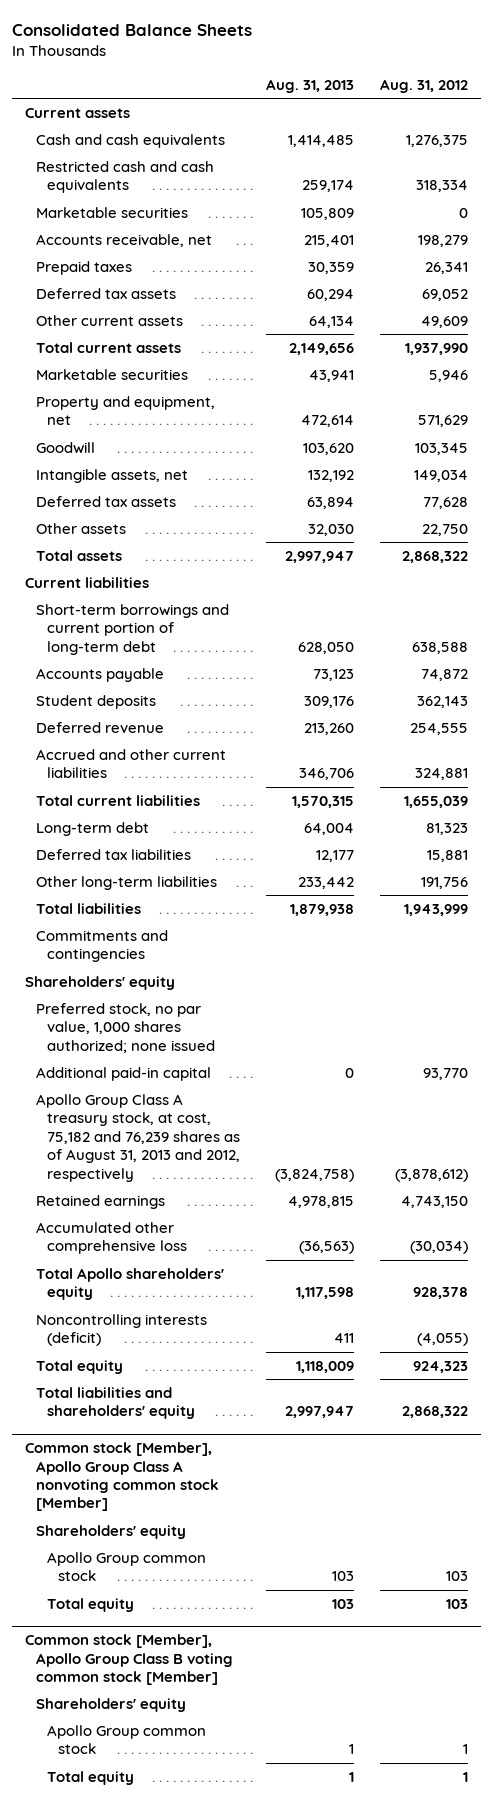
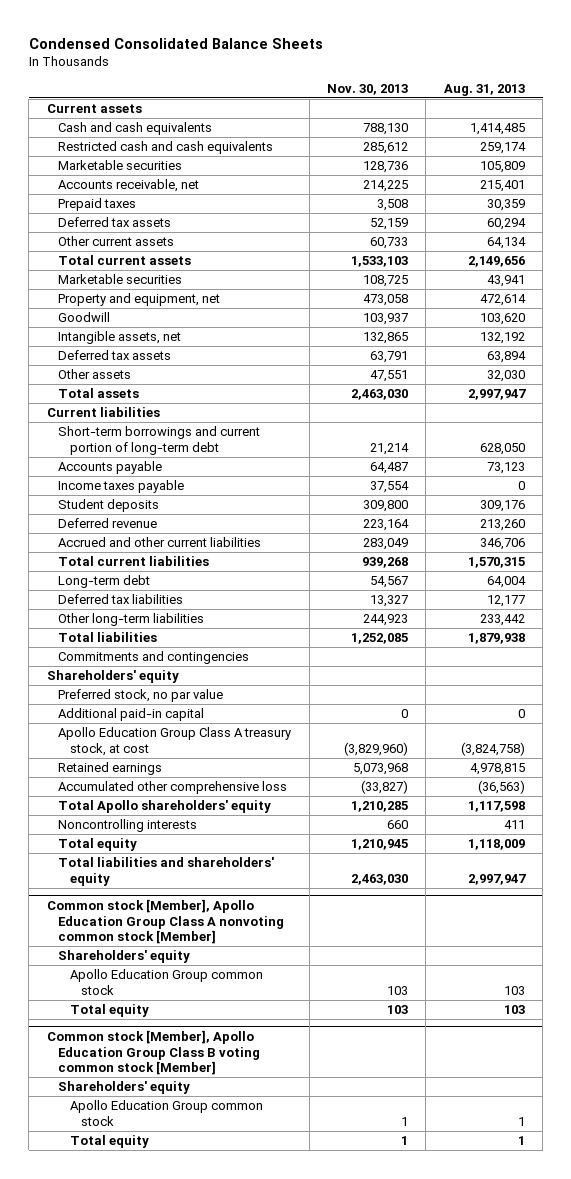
- Consolidated Balance Sheets
+ Condensed Consolidated Balance Sheets
- | Aug. 31, 2013 | Aug. 31, 2012
+ | Nov. 30, 2013 | Aug. 31, 2013
+ Income taxes payable | 37,554 | 0
- Preferred stock, no par value, 1,000 shares authorized; none issued
+ Preferred stock, no par value
- Apollo Group Class A treasury stock, at cost, 75,182 and 76,239 shares as of August 31, 2013 and 2012, respectively | (3,824,758) | (3,878,612)
+ Apollo Education Group Class A treasury stock, at cost | (3,829,960) | (3,824,758)
- Noncontrolling interests (deficit) | 411 | (4,055)
+ Noncontrolling interests | 660 | 411
- Common stock [Member], Apollo Group Class A nonvoting common stock [Member]
+ Common stock [Member], Apollo Education Group Class A nonvoting common stock [Member]
- Apollo Group common stock | 103 | 103
+ Apollo Education Group common stock | 103 | 103
- Common stock [Member], Apollo Group Class B voting common stock [Member]
+ Common stock [Member], Apollo Education Group Class B voting common stock [Member]
- Apollo Group common stock | 1 | 1
+ Apollo Education Group common stock | 1 | 1

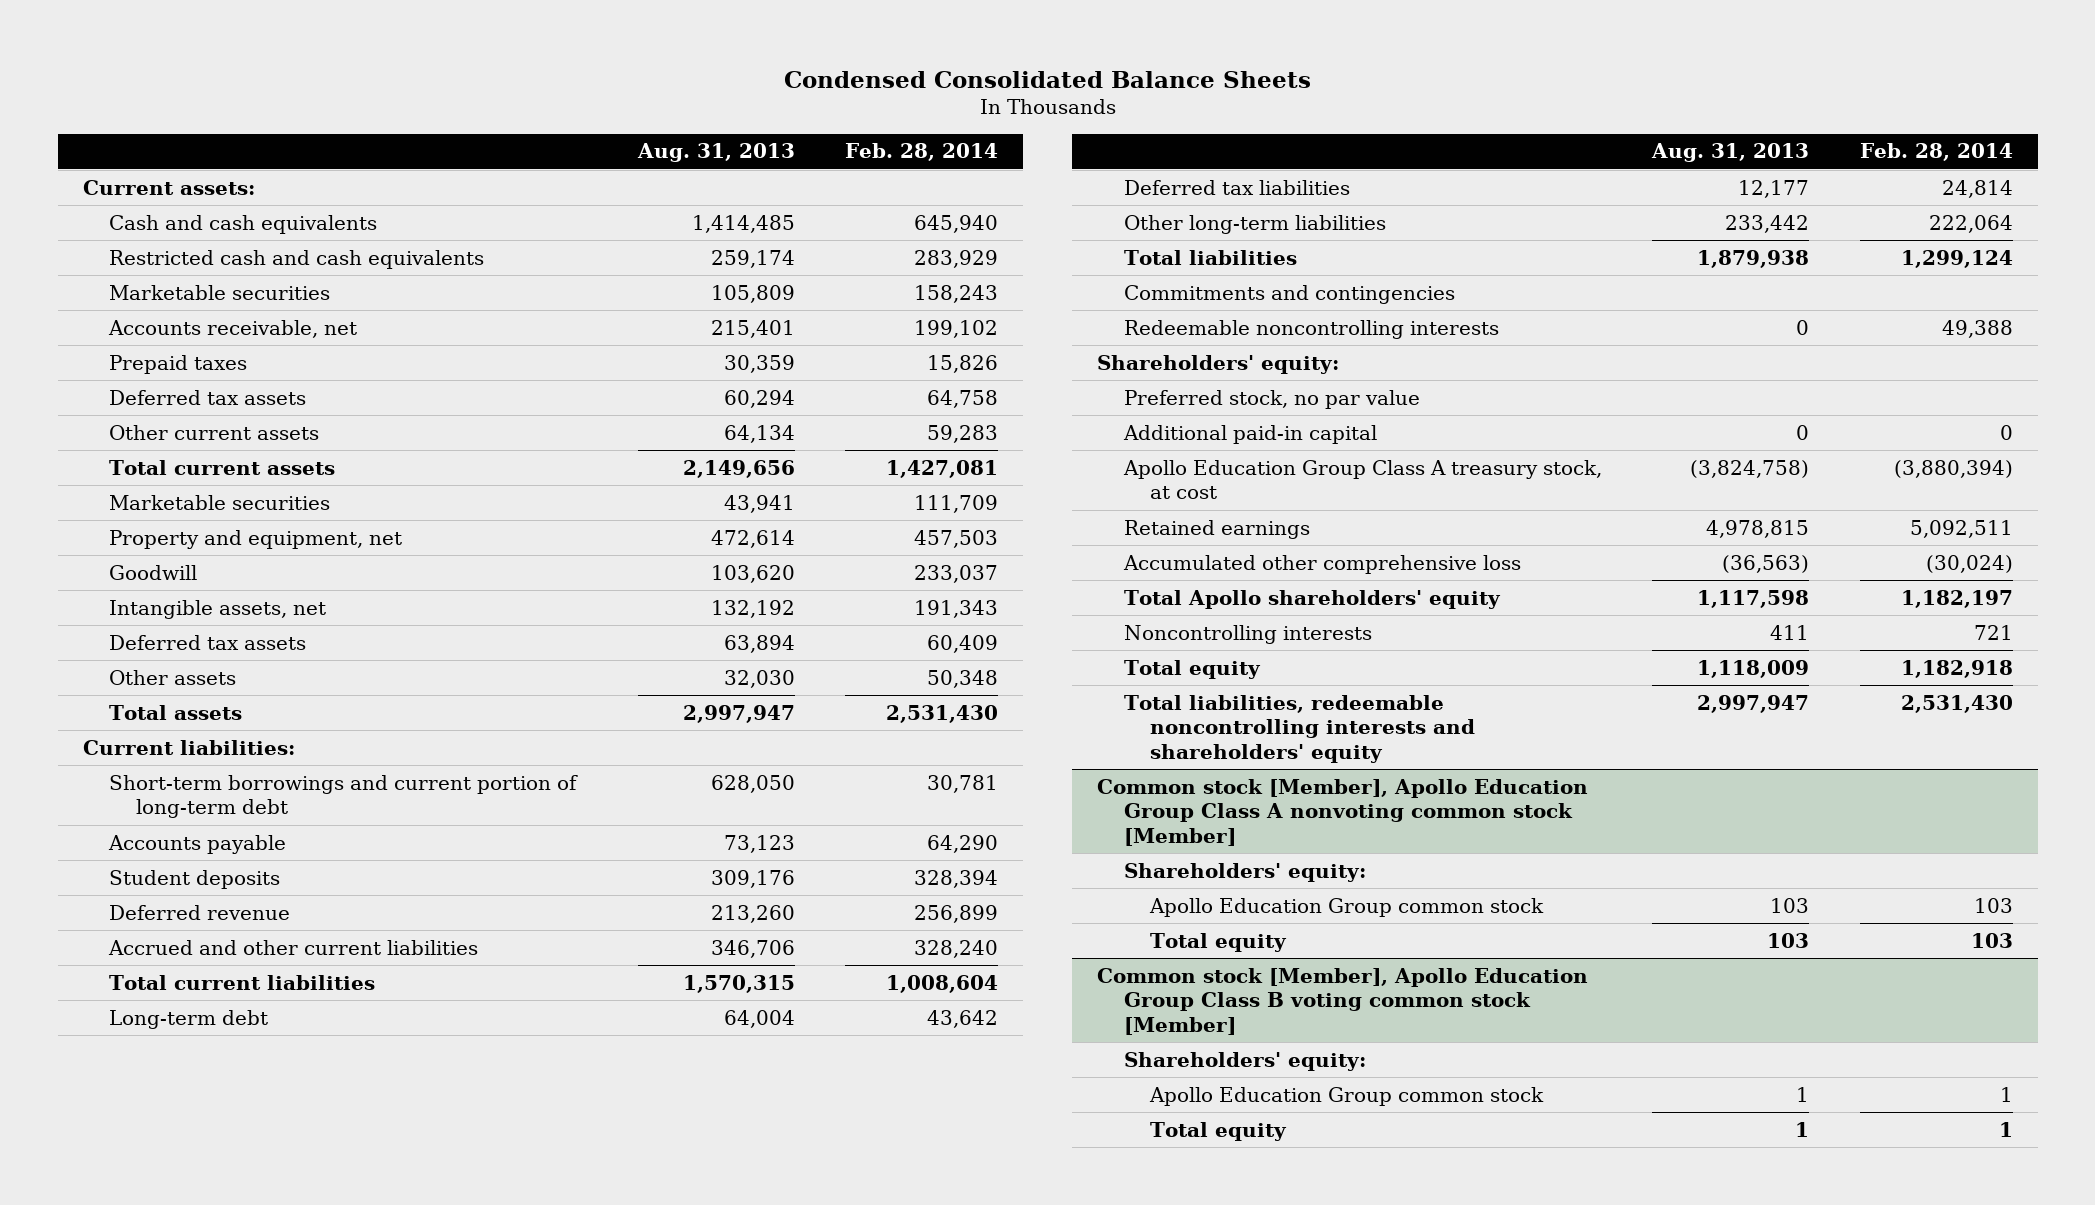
- | Nov. 30, 2013 | Aug. 31, 2013
+ | Aug. 31, 2013 | Feb. 28, 2014
- Current assets
+ Current assets:
- Current liabilities
+ Current liabilities:
- Income taxes payable | 37,554 | 0
- Shareholders' equity
+ Redeemable noncontrolling interests | 0 | 49,388
+ Shareholders' equity:
- Total liabilities and shareholders' equity | 2,463,030 | 2,997,947
+ Total liabilities, redeemable noncontrolling interests and shareholders' equity | 2,997,947 | 2,531,430
@ Common stock [Member], Apollo Education Group Class A nonvoting common stock [Member]
- Shareholders' equity
+ Shareholders' equity:
@ Common stock [Member], Apollo Education Group Class B voting common stock [Member]
- Shareholders' equity
+ Shareholders' equity:

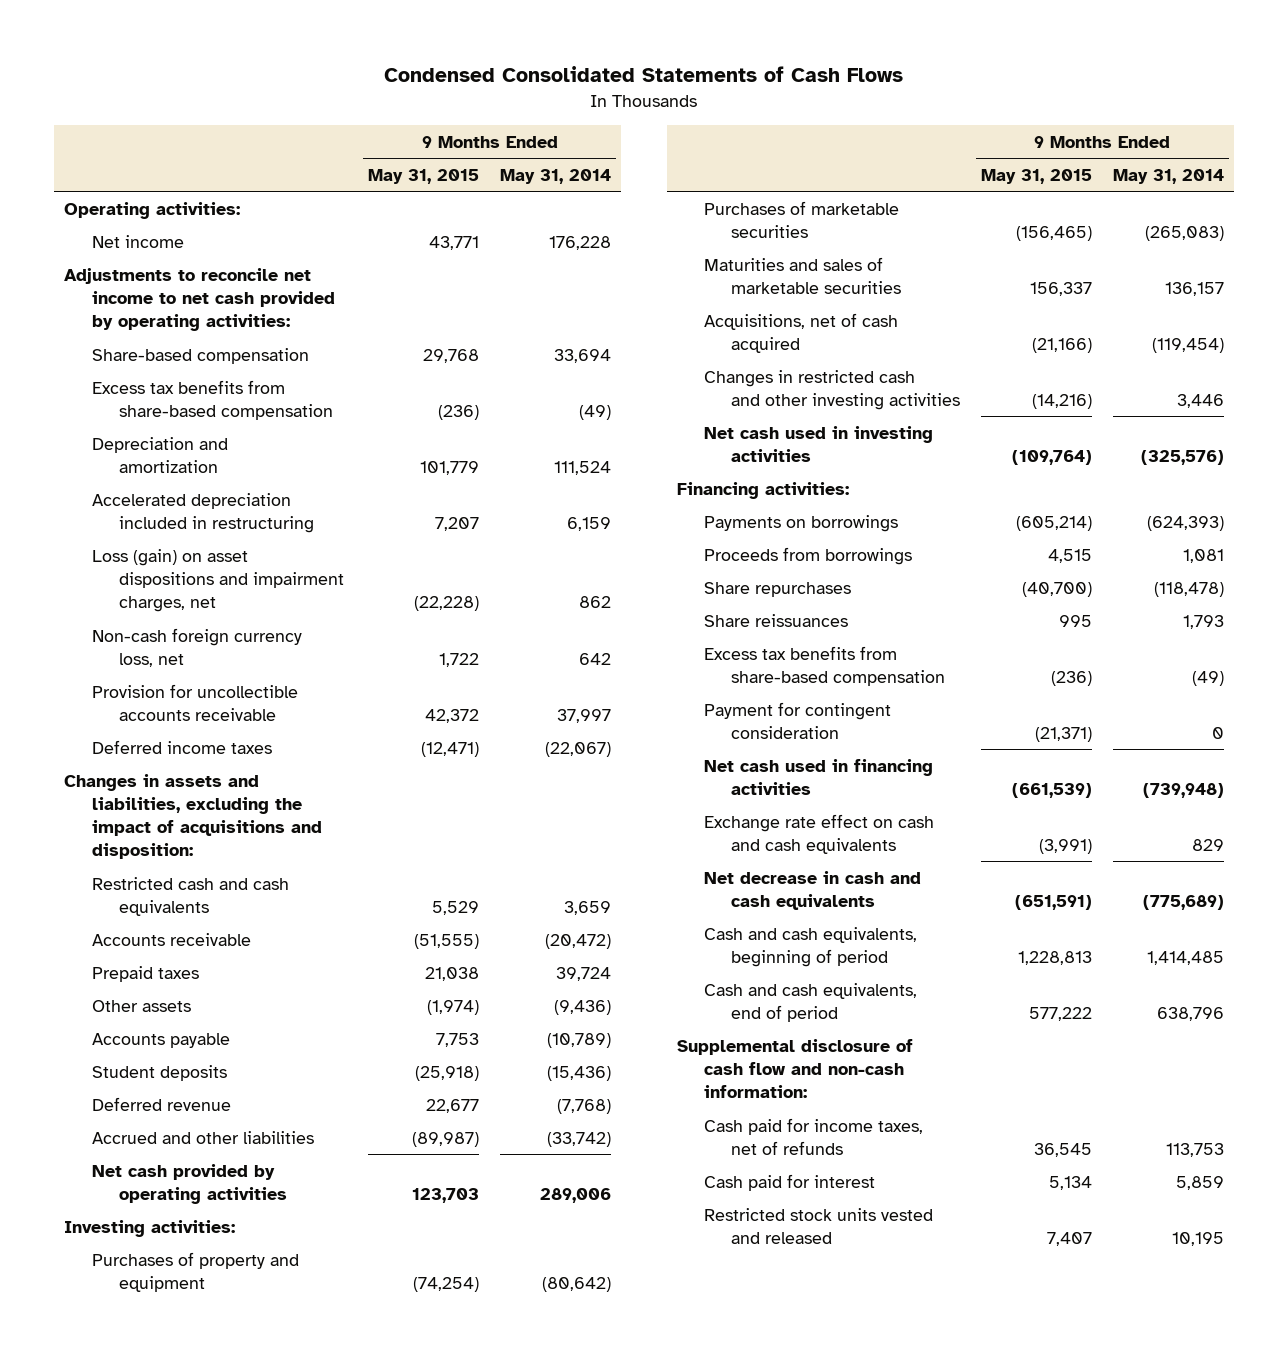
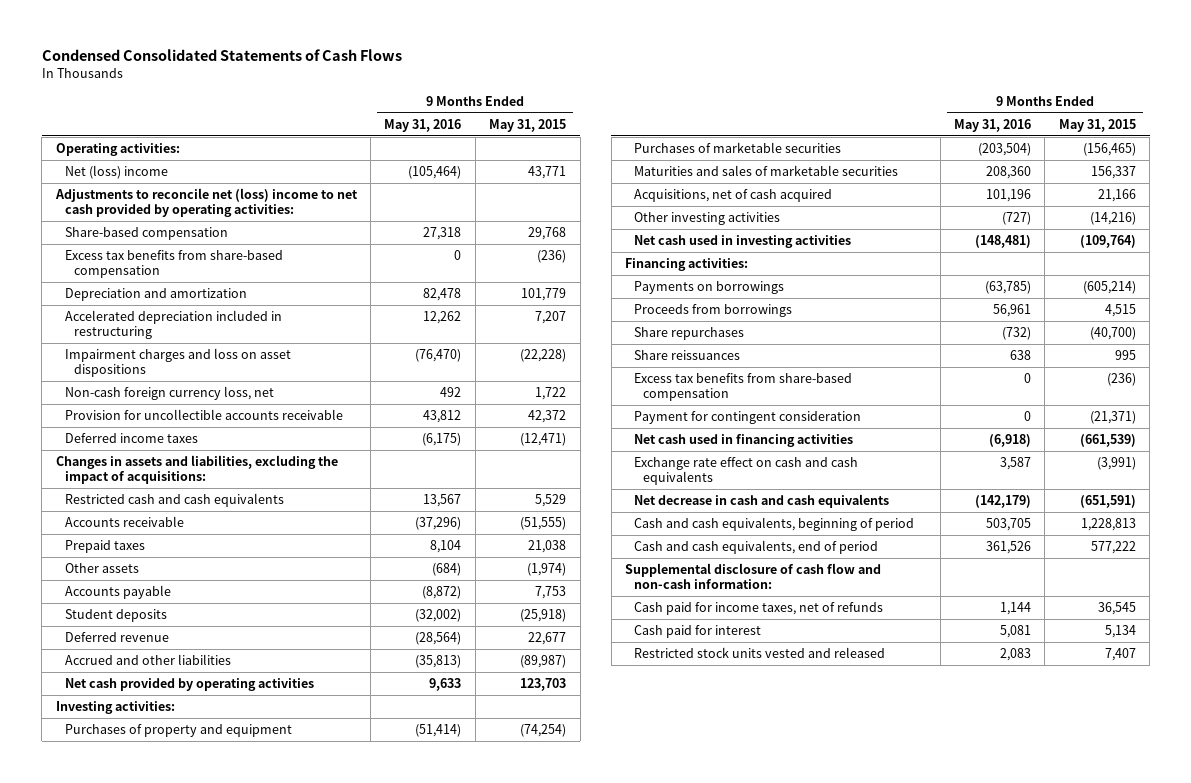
- | 9 Months Ended May 31, 2015 | 9 Months Ended May 31, 2014
+ | 9 Months Ended May 31, 2016 | 9 Months Ended May 31, 2015
- Net income | 43,771 | 176,228
- Adjustments to reconcile net income to net cash provided by operating activities:
+ Net (loss) income | (105,464) | 43,771
+ Adjustments to reconcile net (loss) income to net cash provided by operating activities:
- Loss (gain) on asset dispositions and impairment charges, net | (22,228) | 862
+ Impairment charges and loss on asset dispositions | (76,470) | (22,228)
- Changes in assets and liabilities, excluding the impact of acquisitions and disposition:
+ Changes in assets and liabilities, excluding the impact of acquisitions:
- Acquisitions, net of cash acquired | (21,166) | (119,454)
- Changes in restricted cash and other investing activities | (14,216) | 3,446
+ Acquisitions, net of cash acquired | 101,196 | 21,166
+ Other investing activities | (727) | (14,216)

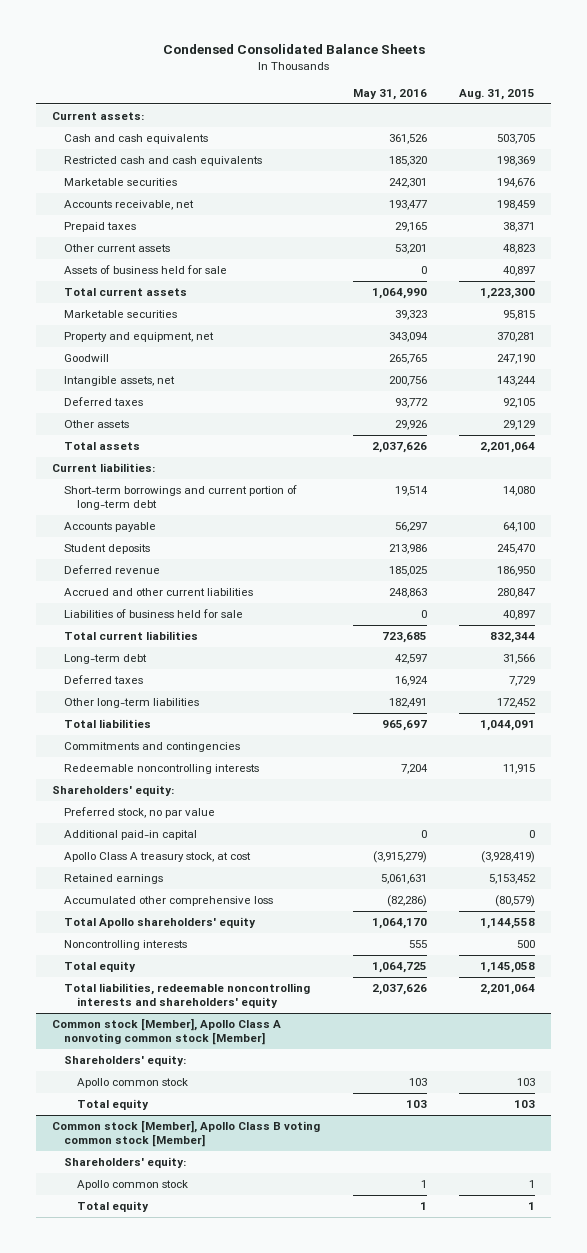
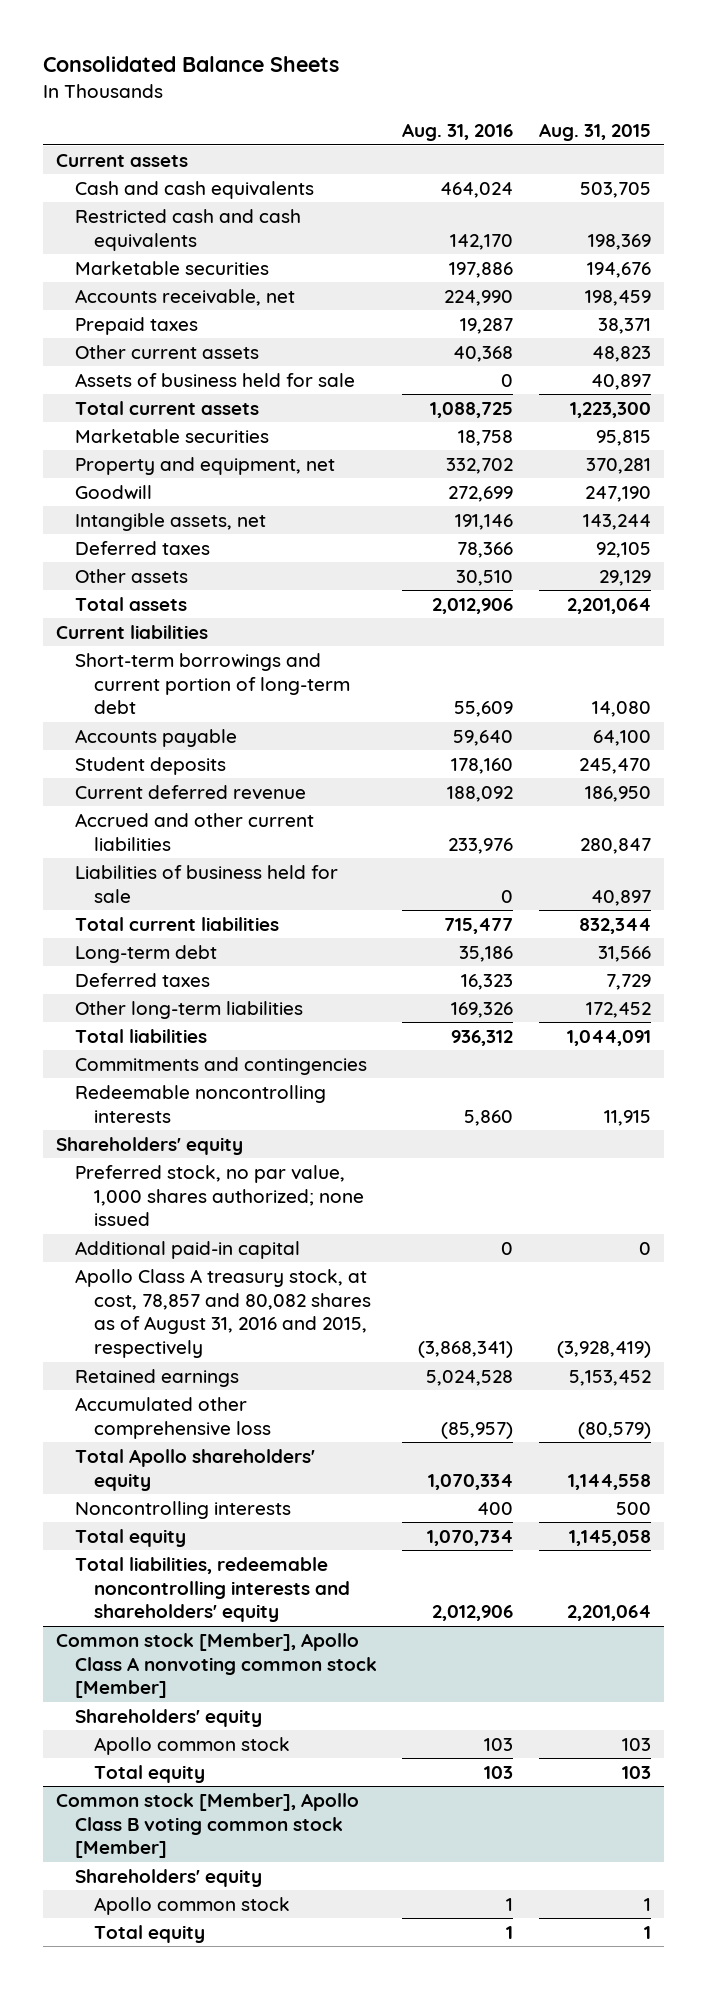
- Condensed Consolidated Balance Sheets
+ Consolidated Balance Sheets
- | May 31, 2016 | Aug. 31, 2015
+ | Aug. 31, 2016 | Aug. 31, 2015
- Current assets:
+ Current assets
- Current liabilities:
+ Current liabilities
- Deferred revenue | 185,025 | 186,950
+ Current deferred revenue | 188,092 | 186,950
- Shareholders' equity:
- Preferred stock, no par value
+ Shareholders' equity
+ Preferred stock, no par value, 1,000 shares authorized; none issued
- Apollo Class A treasury stock, at cost | (3,915,279) | (3,928,419)
+ Apollo Class A treasury stock, at cost, 78,857 and 80,082 shares as of August 31, 2016 and 2015, respectively | (3,868,341) | (3,928,419)
@ Common stock [Member], Apollo Class A nonvoting common stock [Member]
- Shareholders' equity:
+ Shareholders' equity
@ Common stock [Member], Apollo Class B voting common stock [Member]
- Shareholders' equity:
+ Shareholders' equity

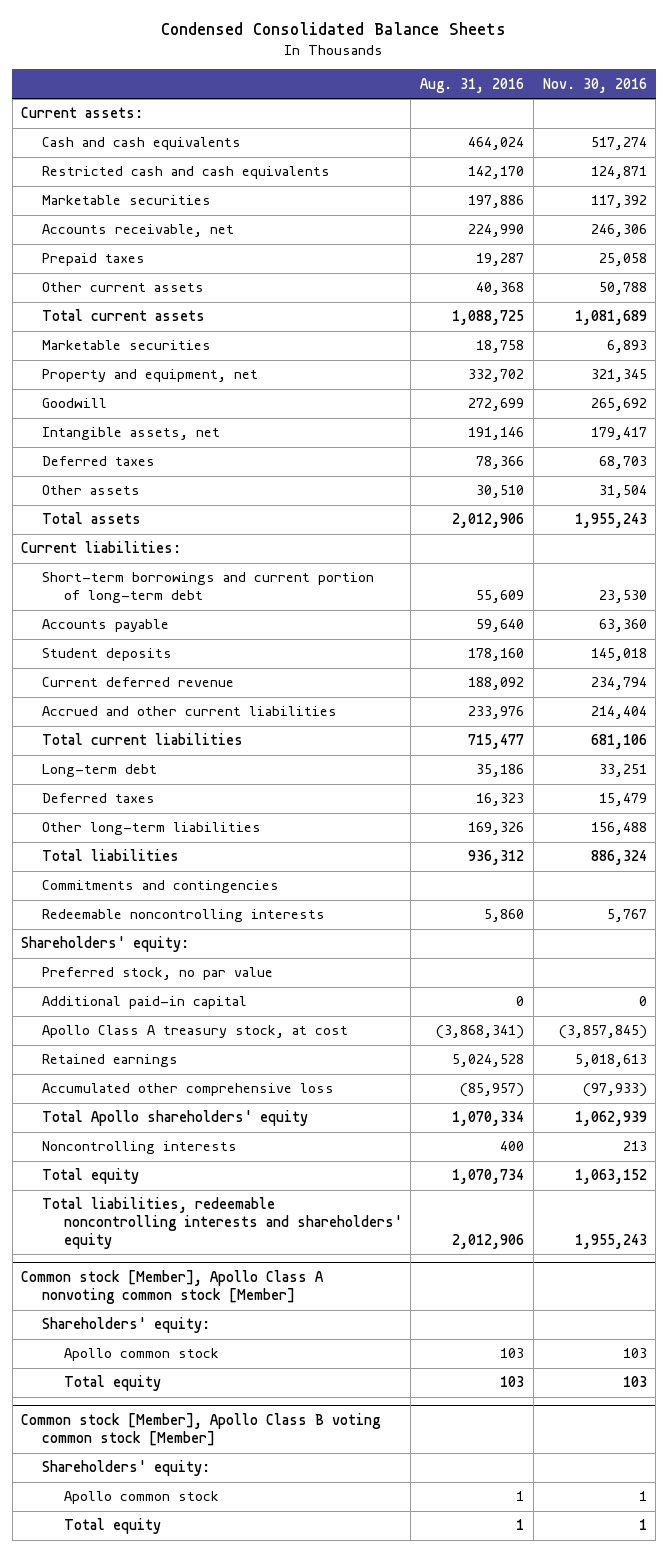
- Consolidated Balance Sheets
+ Condensed Consolidated Balance Sheets
- | Aug. 31, 2016 | Aug. 31, 2015
+ | Aug. 31, 2016 | Nov. 30, 2016
- Current assets
+ Current assets:
- Assets of business held for sale | 0 | 40,897
- Current liabilities
+ Current liabilities:
- Liabilities of business held for sale | 0 | 40,897
- Shareholders' equity
- Preferred stock, no par value, 1,000 shares authorized; none issued
+ Shareholders' equity:
+ Preferred stock, no par value
- Apollo Class A treasury stock, at cost, 78,857 and 80,082 shares as of August 31, 2016 and 2015, respectively | (3,868,341) | (3,928,419)
+ Apollo Class A treasury stock, at cost | (3,868,341) | (3,857,845)
@ Common stock [Member], Apollo Class A nonvoting common stock [Member]
- Shareholders' equity
+ Shareholders' equity:
@ Common stock [Member], Apollo Class B voting common stock [Member]
- Shareholders' equity
+ Shareholders' equity:

